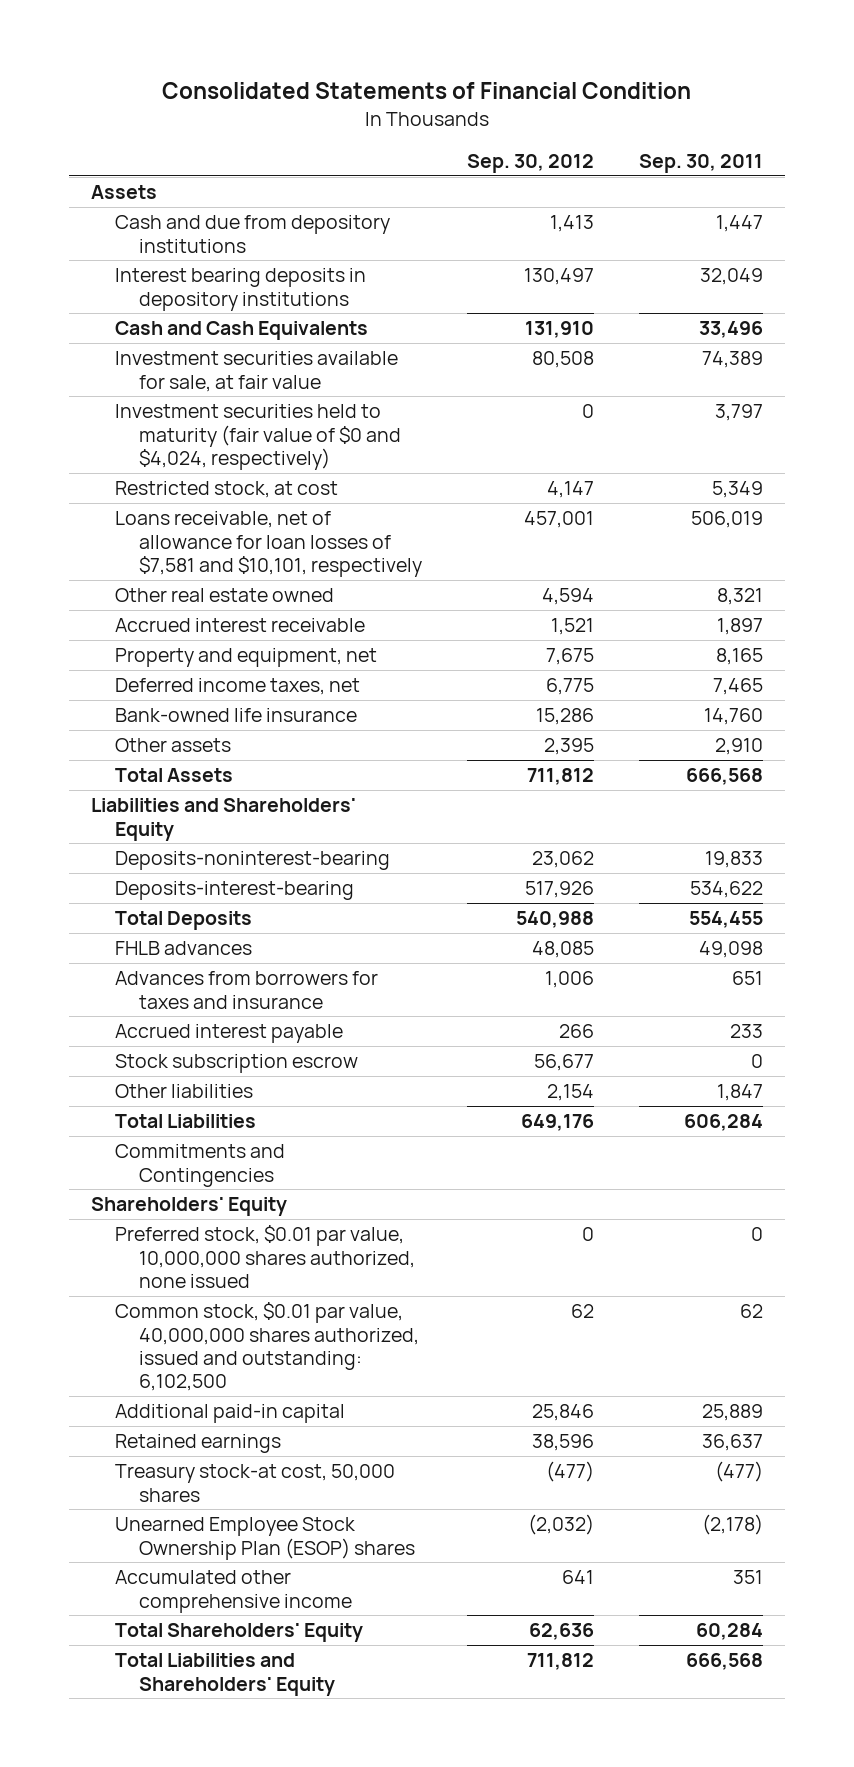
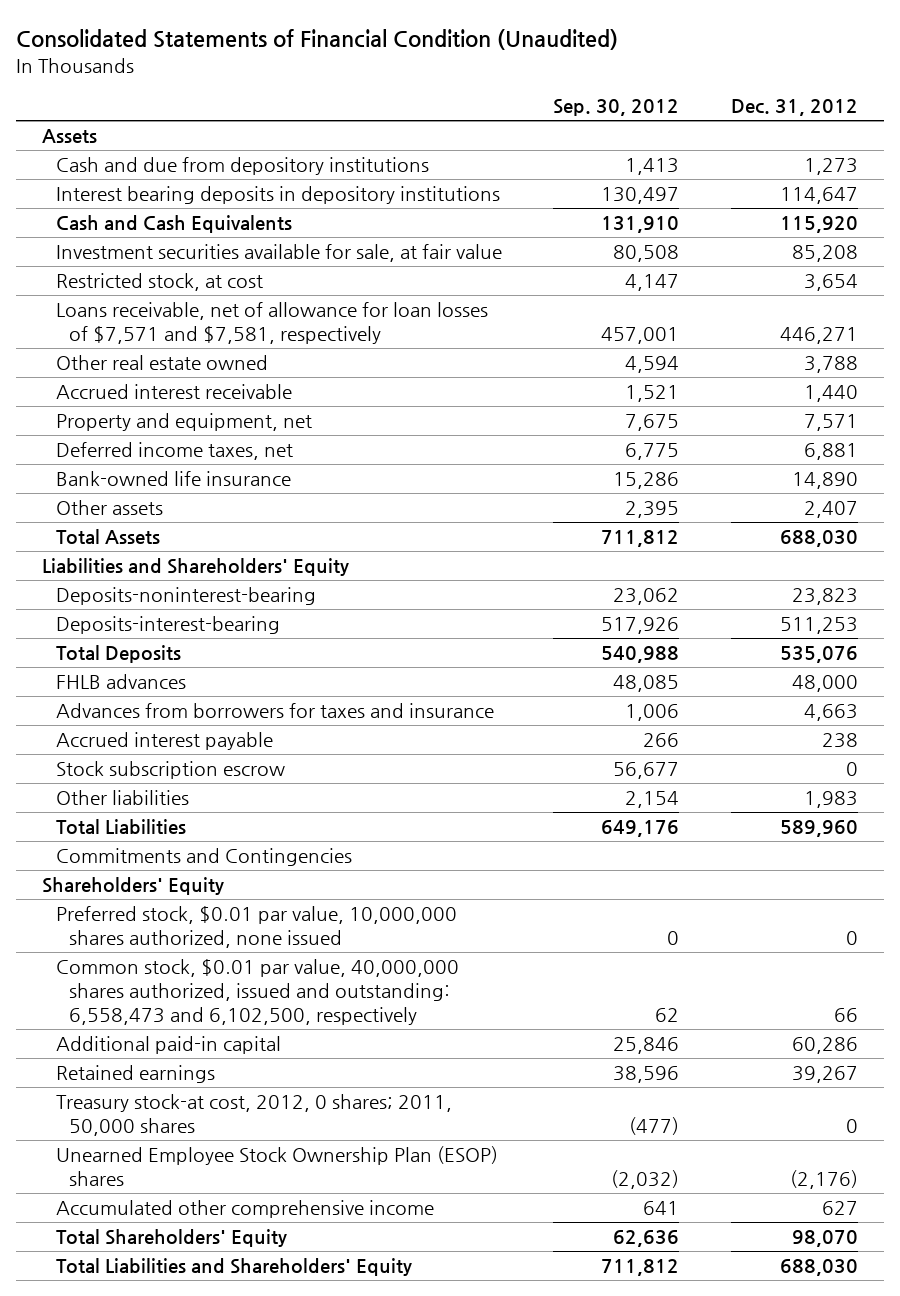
- Consolidated Statements of Financial Condition
+ Consolidated Statements of Financial Condition (Unaudited)
- | Sep. 30, 2012 | Sep. 30, 2011
+ | Sep. 30, 2012 | Dec. 31, 2012
- Investment securities held to maturity (fair value of $0 and $4,024, respectively) | 0 | 3,797
- Loans receivable, net of allowance for loan losses of $7,581 and $10,101, respectively | 457,001 | 506,019
+ Loans receivable, net of allowance for loan losses of $7,571 and $7,581, respectively | 457,001 | 446,271
- Common stock, $0.01 par value, 40,000,000 shares authorized, issued and outstanding: 6,102,500 | 62 | 62
+ Common stock, $0.01 par value, 40,000,000 shares authorized, issued and outstanding: 6,558,473 and 6,102,500, respectively | 62 | 66
- Treasury stock-at cost, 50,000 shares | (477) | (477)
+ Treasury stock-at cost, 2012, 0 shares; 2011, 50,000 shares | (477) | 0

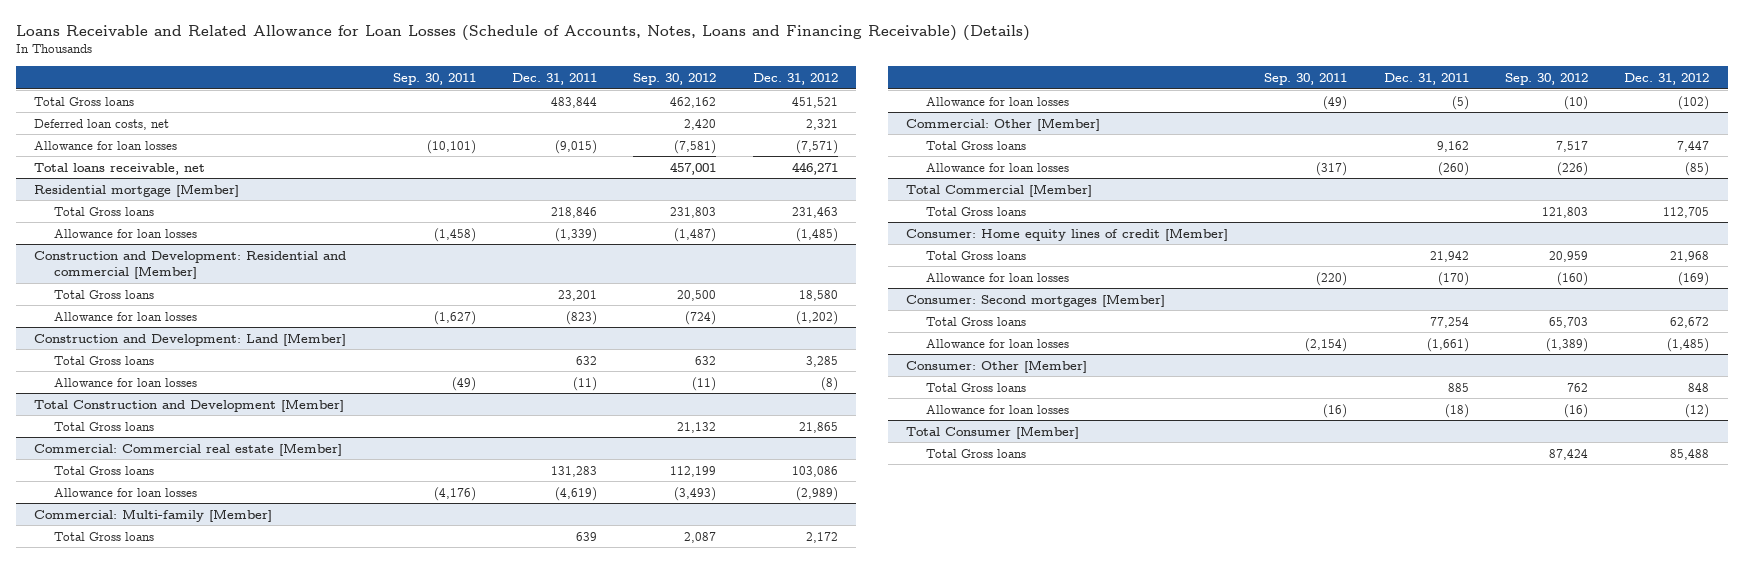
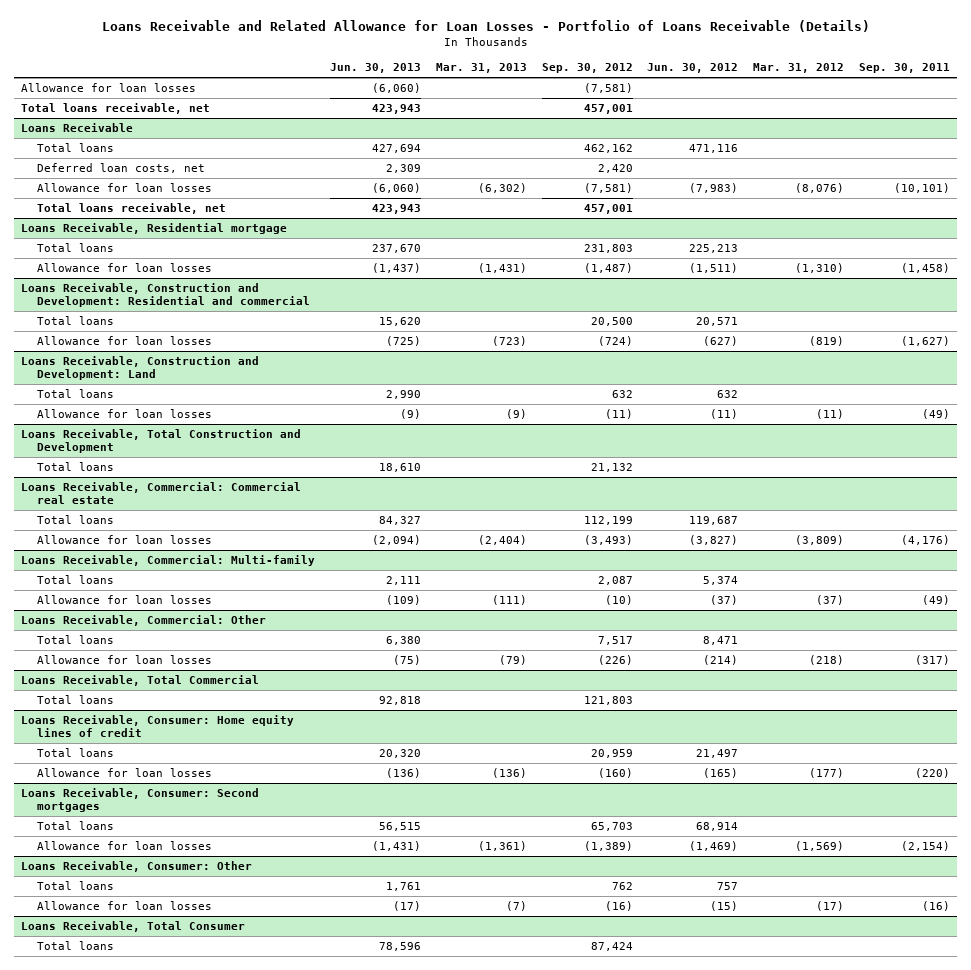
- Loans Receivable and Related Allowance for Loan Losses (Schedule of Accounts, Notes, Loans and Financing Receivable) (Details)
+ Loans Receivable and Related Allowance for Loan Losses - Portfolio of Loans Receivable (Details)
- | Sep. 30, 2011 | Dec. 31, 2011 | Sep. 30, 2012 | Dec. 31, 2012
+ | Jun. 30, 2013 | Mar. 31, 2013 | Sep. 30, 2012 | Jun. 30, 2012 | Mar. 31, 2012 | Sep. 30, 2011
- Total Gross loans | | 483,844 | 462,162 | 451,521
+ Allowance for loan losses | (6,060) | | (7,581) | | |
+ Total loans receivable, net | 423,943 | | 457,001 | | |
+ Loans Receivable
+ Total loans | 427,694 | | 462,162 | 471,116 | |
- Residential mortgage [Member]
- Total Gross loans | | 218,846 | 231,803 | 231,463
+ Loans Receivable, Residential mortgage
+ Total loans | 237,670 | | 231,803 | 225,213 | |
- Construction and Development: Residential and commercial [Member]
- Total Gross loans | | 23,201 | 20,500 | 18,580
+ Loans Receivable, Construction and Development: Residential and commercial
+ Total loans | 15,620 | | 20,500 | 20,571 | |
- Construction and Development: Land [Member]
- Total Gross loans | | 632 | 632 | 3,285
+ Loans Receivable, Construction and Development: Land
+ Total loans | 2,990 | | 632 | 632 | |
- Total Construction and Development [Member]
- Total Gross loans | | | 21,132 | 21,865
- Commercial: Commercial real estate [Member]
- Total Gross loans | | 131,283 | 112,199 | 103,086
+ Loans Receivable, Total Construction and Development
+ Total loans | 18,610 | | 21,132 | | |
+ Loans Receivable, Commercial: Commercial real estate
+ Total loans | 84,327 | | 112,199 | 119,687 | |
- Commercial: Multi-family [Member]
- Total Gross loans | | 639 | 2,087 | 2,172
+ Loans Receivable, Commercial: Multi-family
+ Total loans | 2,111 | | 2,087 | 5,374 | |
- Commercial: Other [Member]
- Total Gross loans | | 9,162 | 7,517 | 7,447
+ Loans Receivable, Commercial: Other
+ Total loans | 6,380 | | 7,517 | 8,471 | |
- Total Commercial [Member]
- Total Gross loans | | | 121,803 | 112,705
- Consumer: Home equity lines of credit [Member]
- Total Gross loans | | 21,942 | 20,959 | 21,968
+ Loans Receivable, Total Commercial
+ Total loans | 92,818 | | 121,803 | | |
+ Loans Receivable, Consumer: Home equity lines of credit
+ Total loans | 20,320 | | 20,959 | 21,497 | |
- Consumer: Second mortgages [Member]
- Total Gross loans | | 77,254 | 65,703 | 62,672
+ Loans Receivable, Consumer: Second mortgages
+ Total loans | 56,515 | | 65,703 | 68,914 | |
- Consumer: Other [Member]
- Total Gross loans | | 885 | 762 | 848
+ Loans Receivable, Consumer: Other
+ Total loans | 1,761 | | 762 | 757 | |
- Total Consumer [Member]
- Total Gross loans | | | 87,424 | 85,488
+ Loans Receivable, Total Consumer
+ Total loans | 78,596 | | 87,424 | | |

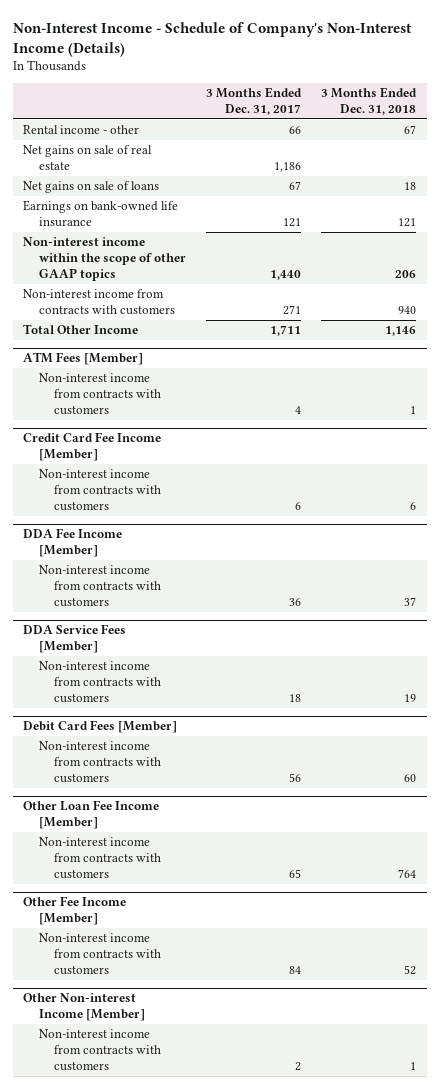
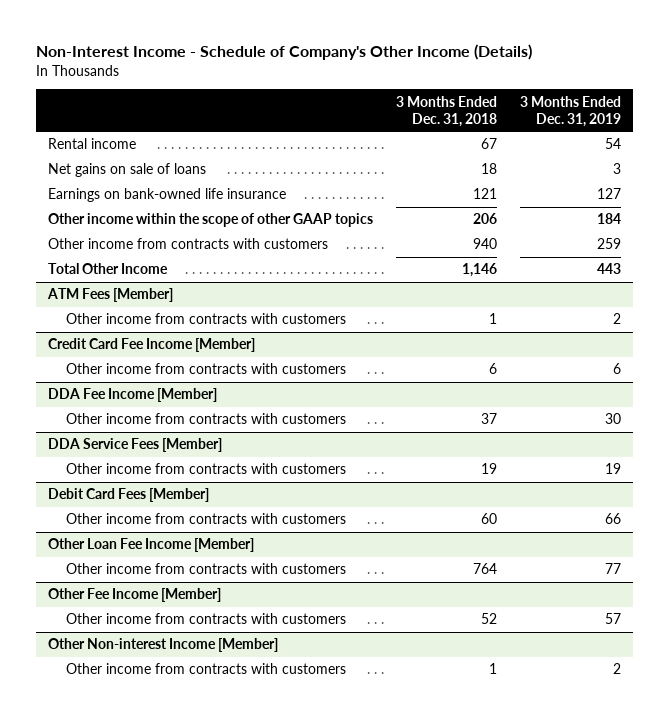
- Non-Interest Income - Schedule of Company's Non-Interest Income (Details)
+ Non-Interest Income - Schedule of Company's Other Income (Details)
- | 3 Months Ended Dec. 31, 2017 | 3 Months Ended Dec. 31, 2018
+ | 3 Months Ended Dec. 31, 2018 | 3 Months Ended Dec. 31, 2019
- Rental income - other | 66 | 67
- Net gains on sale of real estate | 1,186 |
+ Rental income | 67 | 54
- Non-interest income within the scope of other GAAP topics | 1,440 | 206
- Non-interest income from contracts with customers | 271 | 940
+ Other income within the scope of other GAAP topics | 206 | 184
+ Other income from contracts with customers | 940 | 259
@ ATM Fees [Member]
- Non-interest income from contracts with customers | 4 | 1
+ Other income from contracts with customers | 1 | 2
@ Credit Card Fee Income [Member]
- Non-interest income from contracts with customers | 6 | 6
+ Other income from contracts with customers | 6 | 6
@ DDA Fee Income [Member]
- Non-interest income from contracts with customers | 36 | 37
+ Other income from contracts with customers | 37 | 30
@ DDA Service Fees [Member]
- Non-interest income from contracts with customers | 18 | 19
+ Other income from contracts with customers | 19 | 19
@ Debit Card Fees [Member]
- Non-interest income from contracts with customers | 56 | 60
+ Other income from contracts with customers | 60 | 66
@ Other Loan Fee Income [Member]
- Non-interest income from contracts with customers | 65 | 764
+ Other income from contracts with customers | 764 | 77
@ Other Fee Income [Member]
- Non-interest income from contracts with customers | 84 | 52
+ Other income from contracts with customers | 52 | 57
@ Other Non-interest Income [Member]
- Non-interest income from contracts with customers | 2 | 1
+ Other income from contracts with customers | 1 | 2

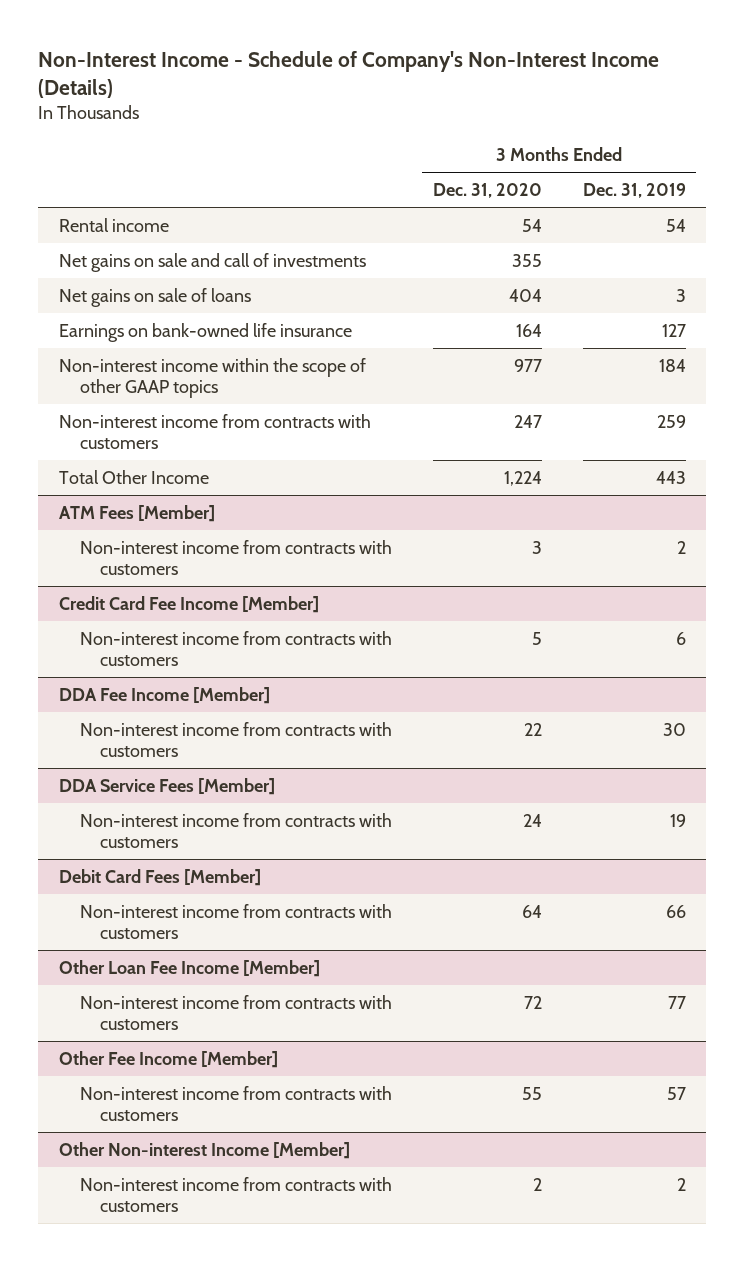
- Non-Interest Income - Schedule of Company's Other Income (Details)
+ Non-Interest Income - Schedule of Company's Non-Interest Income (Details)
- | 3 Months Ended Dec. 31, 2018 | 3 Months Ended Dec. 31, 2019
+ | 3 Months Ended Dec. 31, 2020 | 3 Months Ended Dec. 31, 2019
+ Net gains on sale and call of investments | 355 |
- Other income within the scope of other GAAP topics | 206 | 184
- Other income from contracts with customers | 940 | 259
+ Non-interest income within the scope of other GAAP topics | 977 | 184
+ Non-interest income from contracts with customers | 247 | 259
@ ATM Fees [Member]
- Other income from contracts with customers | 1 | 2
+ Non-interest income from contracts with customers | 3 | 2
@ Credit Card Fee Income [Member]
- Other income from contracts with customers | 6 | 6
+ Non-interest income from contracts with customers | 5 | 6
@ DDA Fee Income [Member]
- Other income from contracts with customers | 37 | 30
+ Non-interest income from contracts with customers | 22 | 30
@ DDA Service Fees [Member]
- Other income from contracts with customers | 19 | 19
+ Non-interest income from contracts with customers | 24 | 19
@ Debit Card Fees [Member]
- Other income from contracts with customers | 60 | 66
+ Non-interest income from contracts with customers | 64 | 66
@ Other Loan Fee Income [Member]
- Other income from contracts with customers | 764 | 77
+ Non-interest income from contracts with customers | 72 | 77
@ Other Fee Income [Member]
- Other income from contracts with customers | 52 | 57
+ Non-interest income from contracts with customers | 55 | 57
@ Other Non-interest Income [Member]
- Other income from contracts with customers | 1 | 2
+ Non-interest income from contracts with customers | 2 | 2

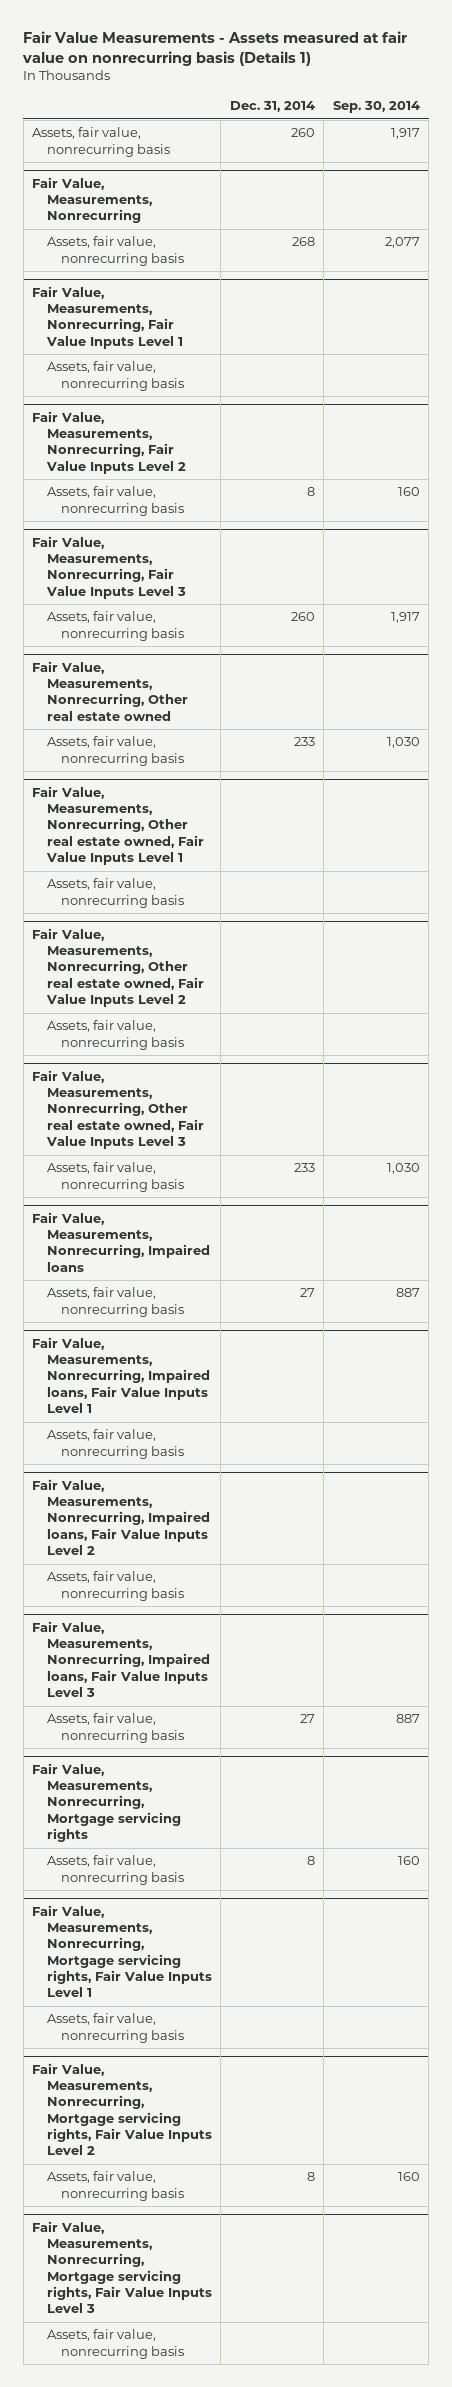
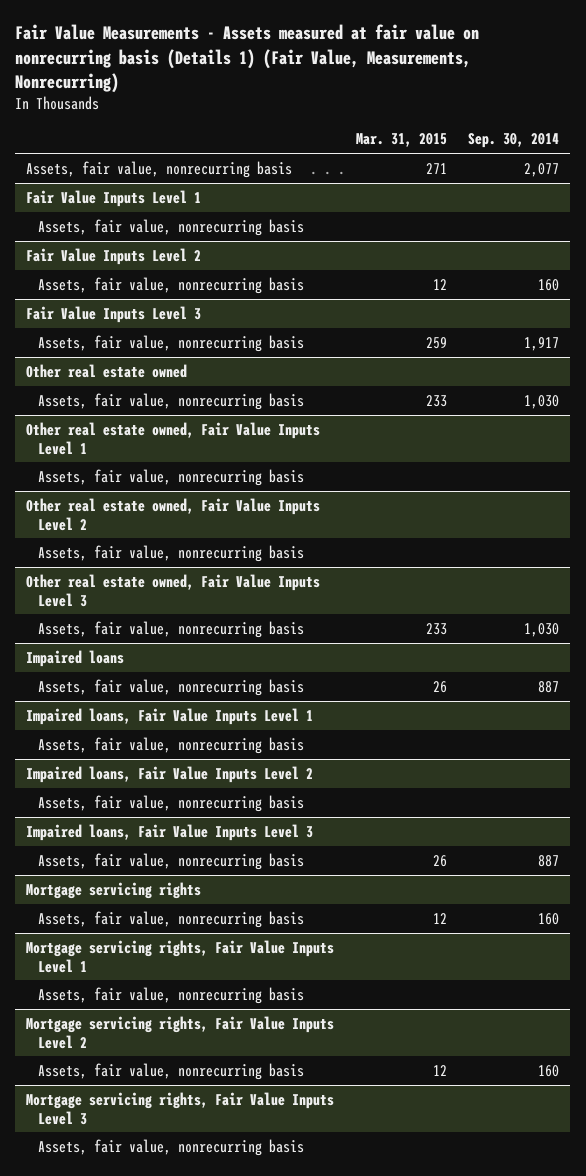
- Fair Value Measurements - Assets measured at fair value on nonrecurring basis (Details 1)
+ Fair Value Measurements - Assets measured at fair value on nonrecurring basis (Details 1) (Fair Value, Measurements, Nonrecurring)
- | Dec. 31, 2014 | Sep. 30, 2014
+ | Mar. 31, 2015 | Sep. 30, 2014
- Assets, fair value, nonrecurring basis | 260 | 1,917
- Fair Value, Measurements, Nonrecurring
- Fair Value, Measurements, Nonrecurring, Fair Value Inputs Level 1
+ Fair Value Inputs Level 1
- Fair Value, Measurements, Nonrecurring, Fair Value Inputs Level 2
+ Fair Value Inputs Level 2
- Fair Value, Measurements, Nonrecurring, Fair Value Inputs Level 3
+ Fair Value Inputs Level 3
- Fair Value, Measurements, Nonrecurring, Other real estate owned
+ Other real estate owned
- Fair Value, Measurements, Nonrecurring, Other real estate owned, Fair Value Inputs Level 1
+ Other real estate owned, Fair Value Inputs Level 1
- Fair Value, Measurements, Nonrecurring, Other real estate owned, Fair Value Inputs Level 2
+ Other real estate owned, Fair Value Inputs Level 2
- Fair Value, Measurements, Nonrecurring, Other real estate owned, Fair Value Inputs Level 3
+ Other real estate owned, Fair Value Inputs Level 3
- Fair Value, Measurements, Nonrecurring, Impaired loans
+ Impaired loans
- Fair Value, Measurements, Nonrecurring, Impaired loans, Fair Value Inputs Level 1
+ Impaired loans, Fair Value Inputs Level 1
- Fair Value, Measurements, Nonrecurring, Impaired loans, Fair Value Inputs Level 2
+ Impaired loans, Fair Value Inputs Level 2
- Fair Value, Measurements, Nonrecurring, Impaired loans, Fair Value Inputs Level 3
+ Impaired loans, Fair Value Inputs Level 3
- Fair Value, Measurements, Nonrecurring, Mortgage servicing rights
+ Mortgage servicing rights
- Fair Value, Measurements, Nonrecurring, Mortgage servicing rights, Fair Value Inputs Level 1
+ Mortgage servicing rights, Fair Value Inputs Level 1
- Fair Value, Measurements, Nonrecurring, Mortgage servicing rights, Fair Value Inputs Level 2
+ Mortgage servicing rights, Fair Value Inputs Level 2
- Fair Value, Measurements, Nonrecurring, Mortgage servicing rights, Fair Value Inputs Level 3
+ Mortgage servicing rights, Fair Value Inputs Level 3

